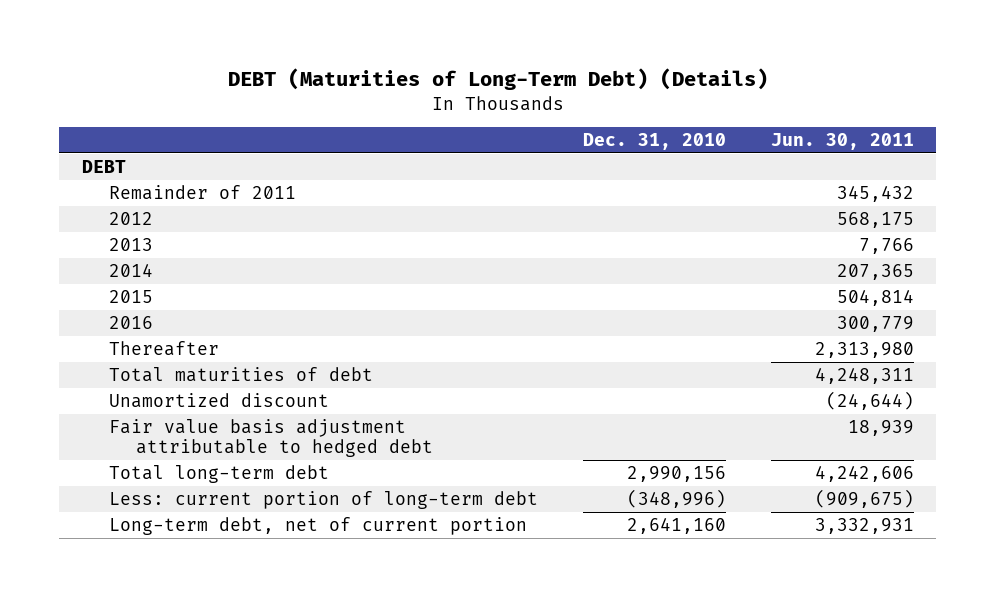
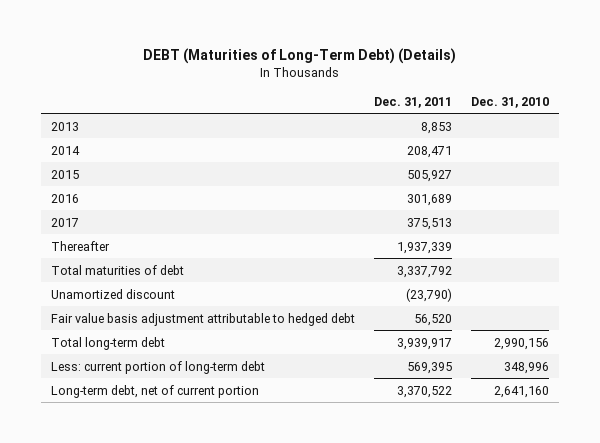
- | Dec. 31, 2010 | Jun. 30, 2011
+ | Dec. 31, 2011 | Dec. 31, 2010
- DEBT
- Remainder of 2011 | | 345,432
- 2012 | | 568,175
+ 2017 | 375,513 |
- Less: current portion of long-term debt | (348,996) | (909,675)
+ Less: current portion of long-term debt | 569,395 | 348,996

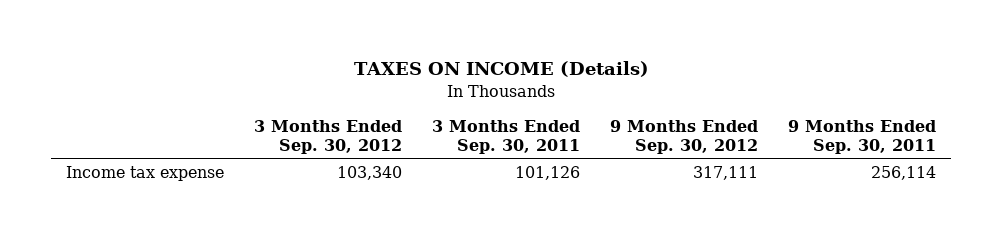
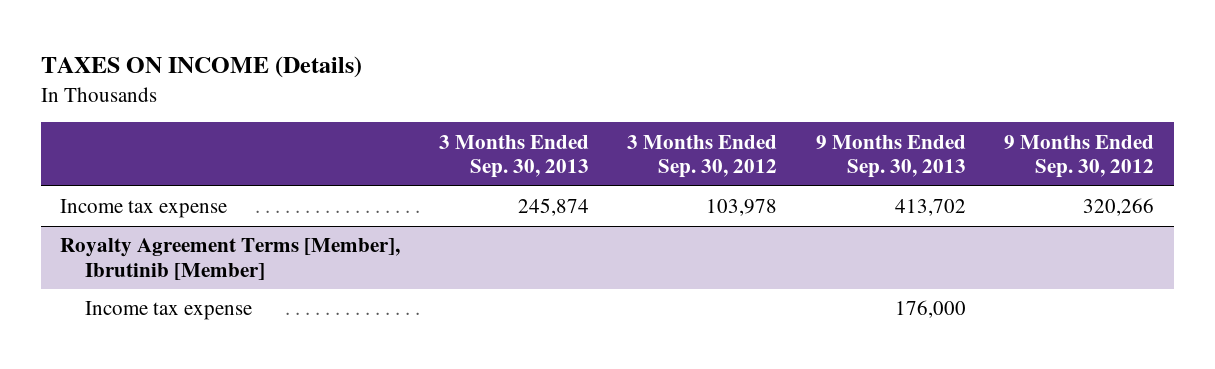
- | 3 Months Ended Sep. 30, 2012 | 3 Months Ended Sep. 30, 2011 | 9 Months Ended Sep. 30, 2012 | 9 Months Ended Sep. 30, 2011
+ | 3 Months Ended Sep. 30, 2013 | 3 Months Ended Sep. 30, 2012 | 9 Months Ended Sep. 30, 2013 | 9 Months Ended Sep. 30, 2012
- Income tax expense | 103,340 | 101,126 | 317,111 | 256,114
+ Income tax expense | 245,874 | 103,978 | 413,702 | 320,266
+ Royalty Agreement Terms [Member], Ibrutinib [Member]
+ Income tax expense | | | 176,000 |

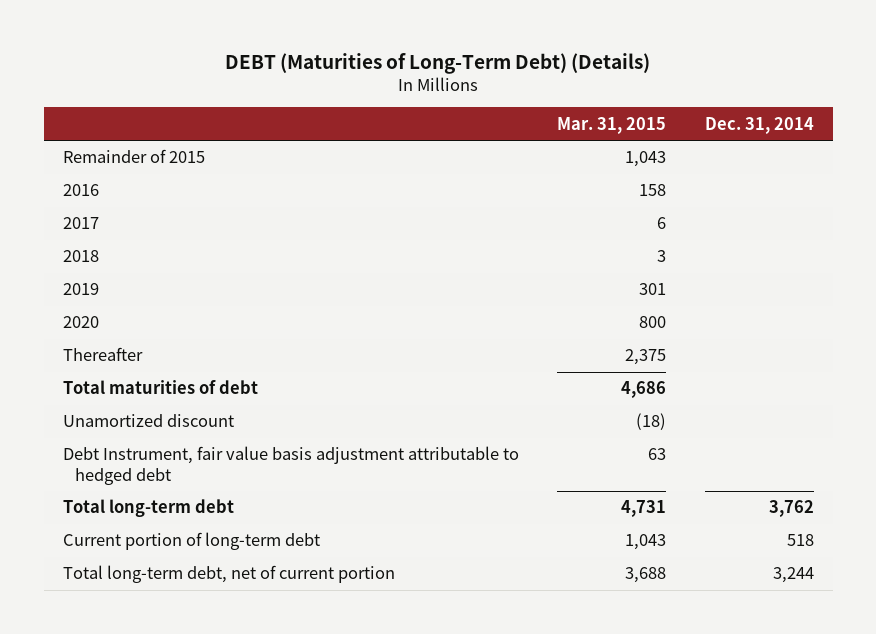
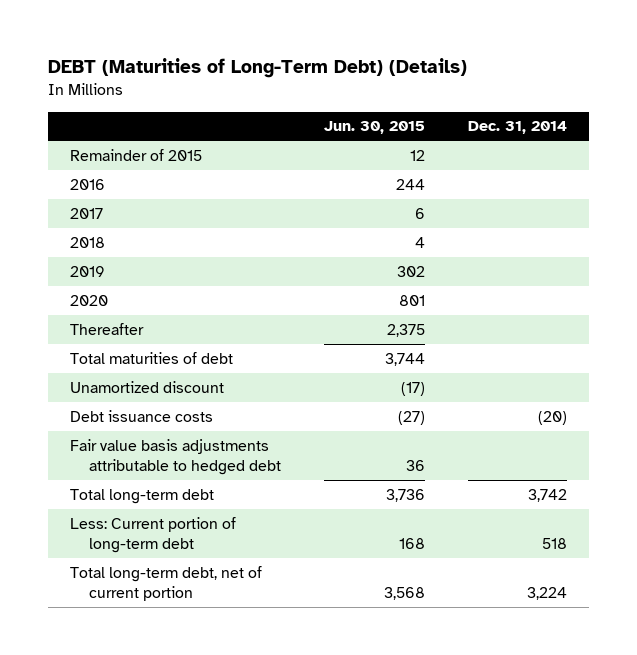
- | Mar. 31, 2015 | Dec. 31, 2014
+ | Jun. 30, 2015 | Dec. 31, 2014
- Debt Instrument, fair value basis adjustment attributable to hedged debt | 63 |
- Total long-term debt | 4,731 | 3,762
- Current portion of long-term debt | 1,043 | 518
- Total long-term debt, net of current portion | 3,688 | 3,244
+ Debt issuance costs | (27) | (20)
+ Fair value basis adjustments attributable to hedged debt | 36 |
+ Total long-term debt | 3,736 | 3,742
+ Less: Current portion of long-term debt | 168 | 518
+ Total long-term debt, net of current portion | 3,568 | 3,224

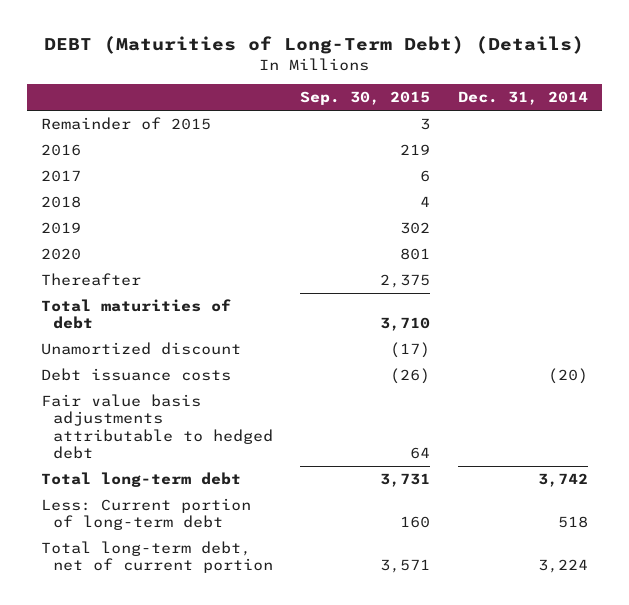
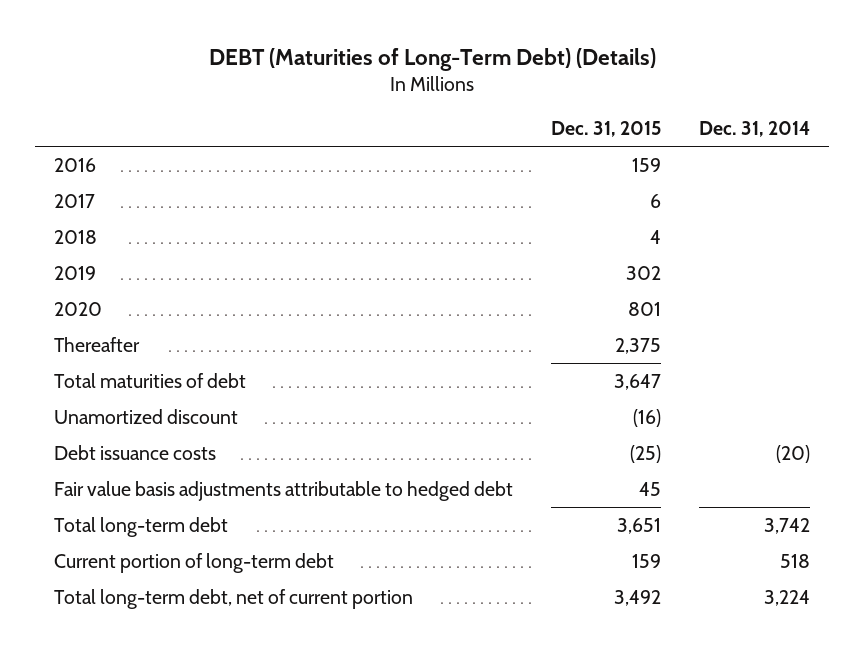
- | Sep. 30, 2015 | Dec. 31, 2014
+ | Dec. 31, 2015 | Dec. 31, 2014
- Remainder of 2015 | 3 |
- Less: Current portion of long-term debt | 160 | 518
+ Current portion of long-term debt | 159 | 518

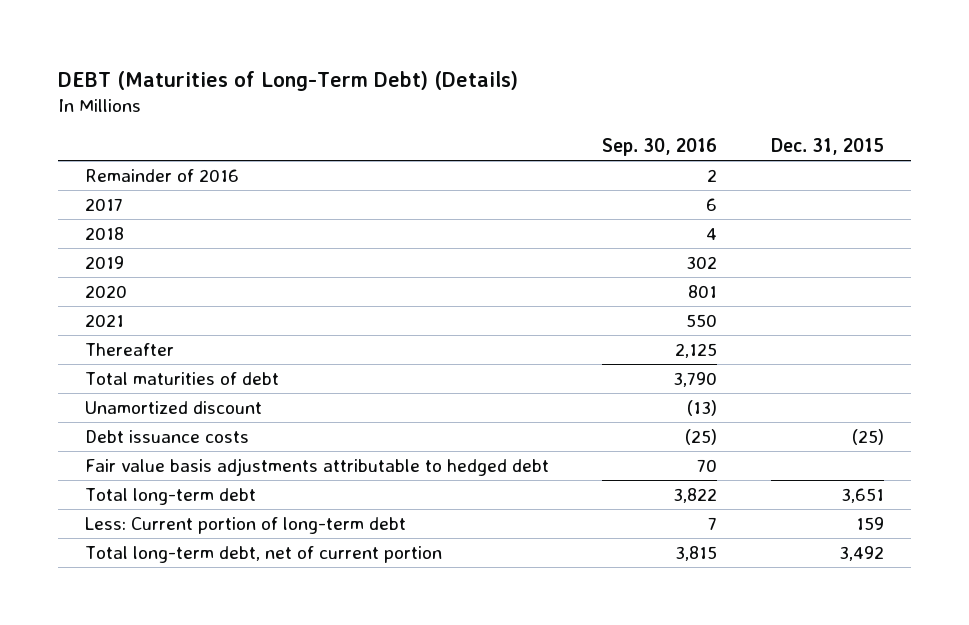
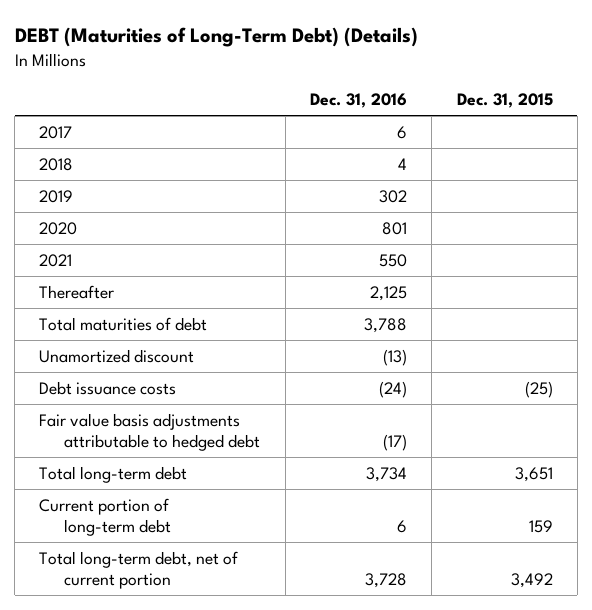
- | Sep. 30, 2016 | Dec. 31, 2015
+ | Dec. 31, 2016 | Dec. 31, 2015
- Remainder of 2016 | 2 |
- Less: Current portion of long-term debt | 7 | 159
+ Current portion of long-term debt | 6 | 159

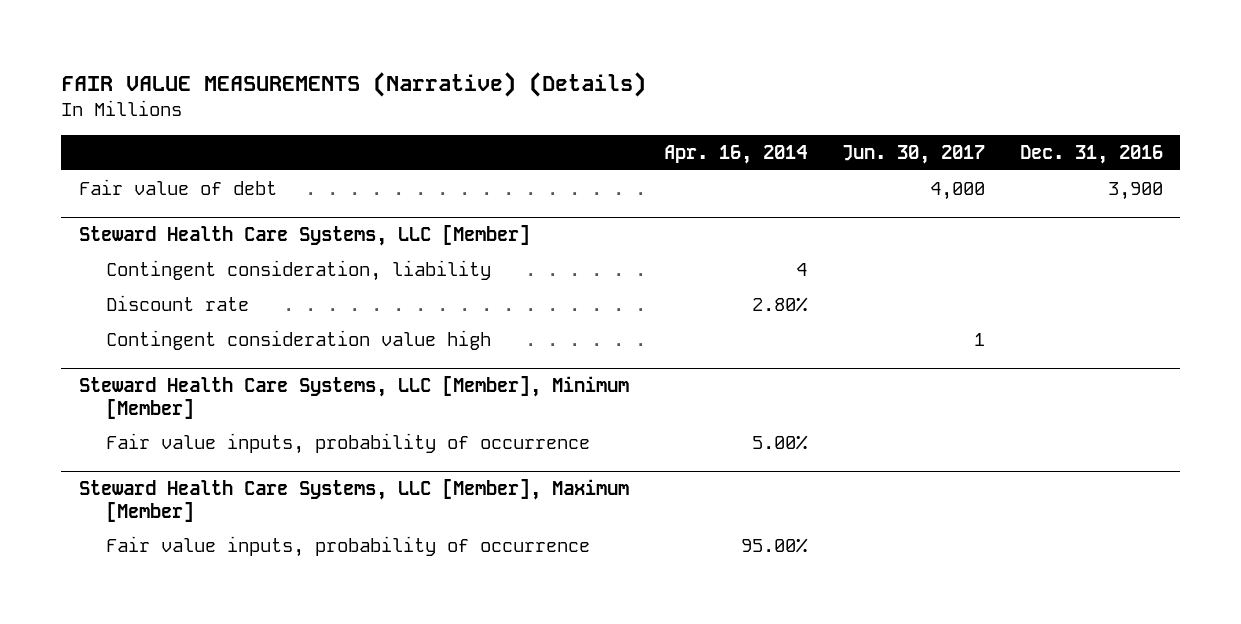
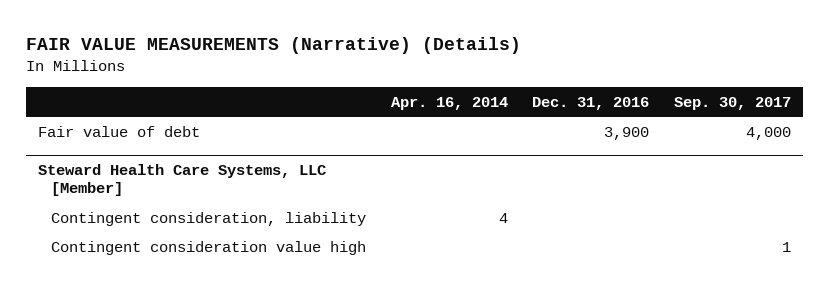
- | Apr. 16, 2014 | Jun. 30, 2017 | Dec. 31, 2016
+ | Apr. 16, 2014 | Dec. 31, 2016 | Sep. 30, 2017
@ Steward Health Care Systems, LLC [Member]
- Discount rate | 2.80% | |
- Steward Health Care Systems, LLC [Member], Minimum [Member]
- Fair value inputs, probability of occurrence | 5.00% | |
- Steward Health Care Systems, LLC [Member], Maximum [Member]
- Fair value inputs, probability of occurrence | 95.00% | |

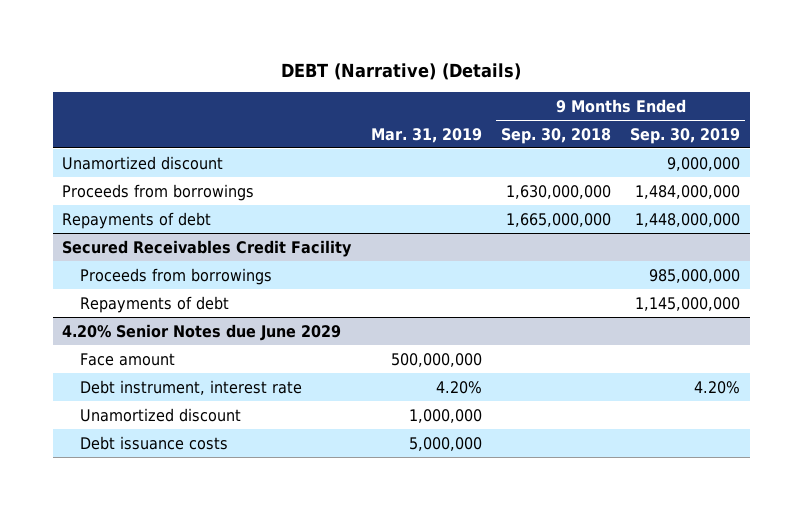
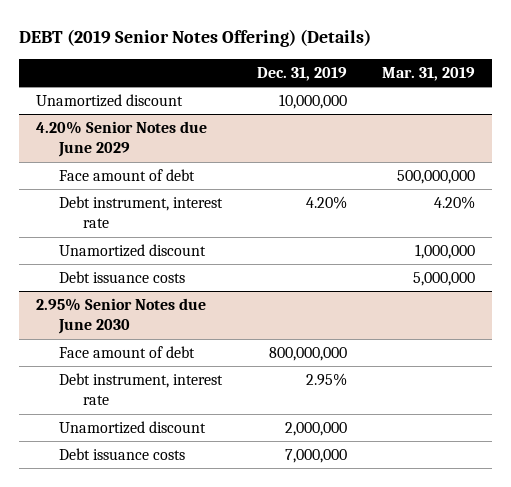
- DEBT (Narrative) (Details)
+ DEBT (2019 Senior Notes Offering) (Details)
- | Mar. 31, 2019 | 9 Months Ended Sep. 30, 2018 | 9 Months Ended Sep. 30, 2019
+ | Dec. 31, 2019 | Mar. 31, 2019
- Proceeds from borrowings | | 1,630,000,000 | 1,484,000,000
- Repayments of debt | | 1,665,000,000 | 1,448,000,000
- Secured Receivables Credit Facility
- Proceeds from borrowings | | | 985,000,000
- Repayments of debt | | | 1,145,000,000
@ 4.20% Senior Notes due June 2029
- Face amount | 500,000,000 | |
+ Face amount of debt | | 500,000,000
+ 2.95% Senior Notes due June 2030
+ Face amount of debt | 800,000,000 |
+ Debt instrument, interest rate | 2.95% |
+ Unamortized discount | 2,000,000 |
+ Debt issuance costs | 7,000,000 |

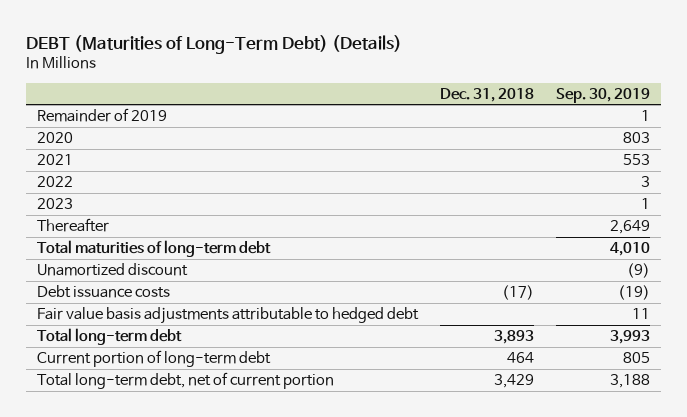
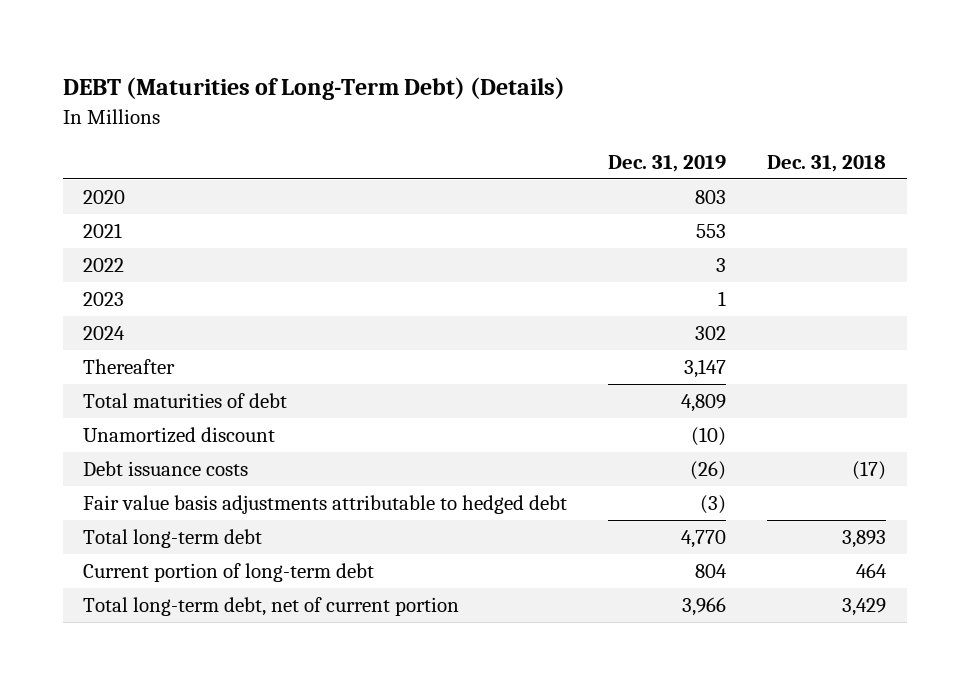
- | Dec. 31, 2018 | Sep. 30, 2019
+ | Dec. 31, 2019 | Dec. 31, 2018
- Remainder of 2019 | | 1
+ 2024 | 302 |
- Total maturities of long-term debt | | 4,010
+ Total maturities of debt | 4,809 |

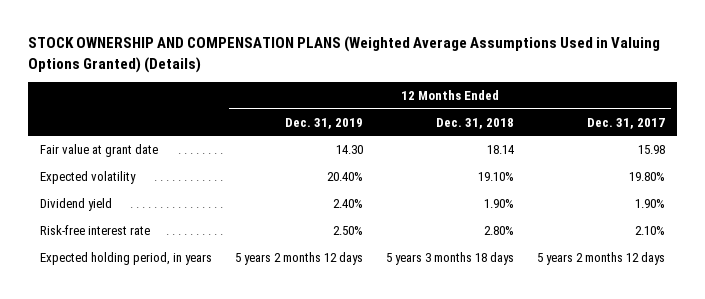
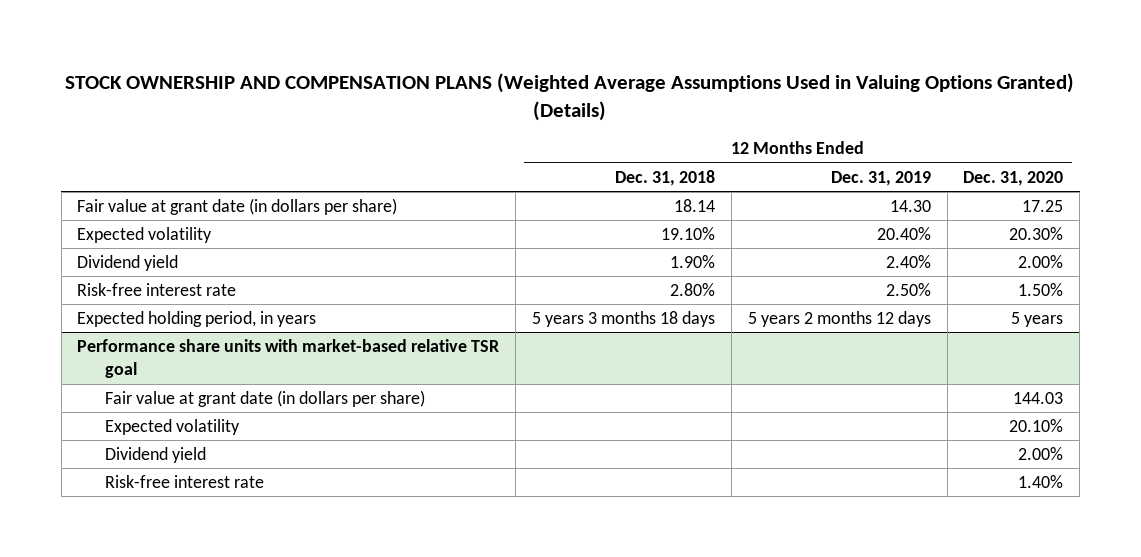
- | 12 Months Ended Dec. 31, 2019 | 12 Months Ended Dec. 31, 2018 | 12 Months Ended Dec. 31, 2017
+ | 12 Months Ended Dec. 31, 2018 | 12 Months Ended Dec. 31, 2019 | 12 Months Ended Dec. 31, 2020
- Fair value at grant date | 14.30 | 18.14 | 15.98
+ Fair value at grant date (in dollars per share) | 18.14 | 14.30 | 17.25
+ Performance share units with market-based relative TSR goal
+ Fair value at grant date (in dollars per share) | | | 144.03
+ Expected volatility | | | 20.10%
+ Dividend yield | | | 2.00%
+ Risk-free interest rate | | | 1.40%

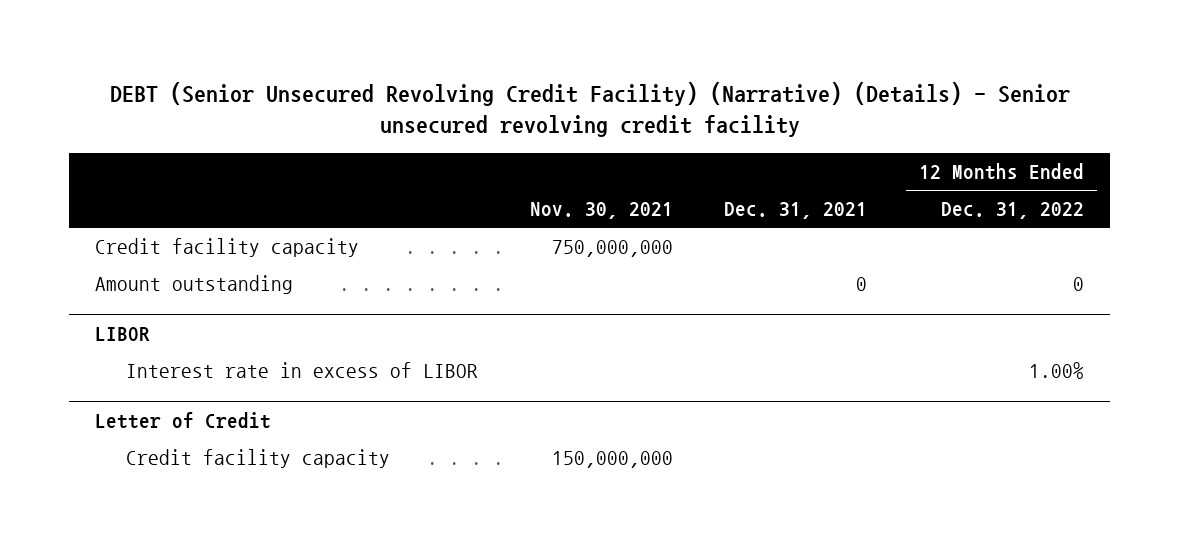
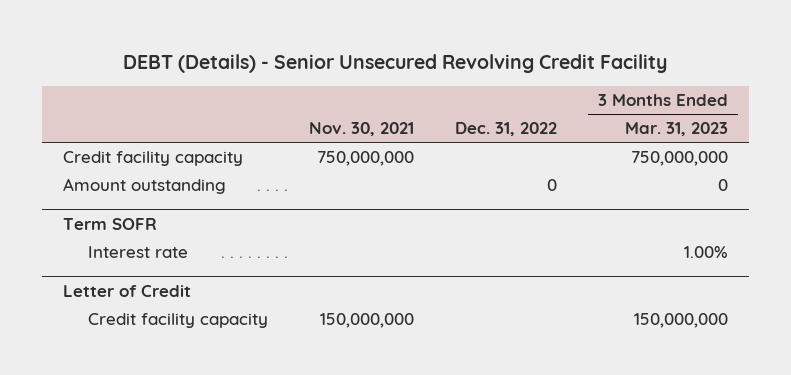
- DEBT (Senior Unsecured Revolving Credit Facility) (Narrative) (Details) - Senior unsecured revolving credit facility
+ DEBT (Details) - Senior Unsecured Revolving Credit Facility
- | Nov. 30, 2021 | Dec. 31, 2021 | 12 Months Ended Dec. 31, 2022
+ | Nov. 30, 2021 | Dec. 31, 2022 | 3 Months Ended Mar. 31, 2023
- LIBOR
- Interest rate in excess of LIBOR | | | 1.00%
+ Term SOFR
+ Interest rate | | | 1.00%

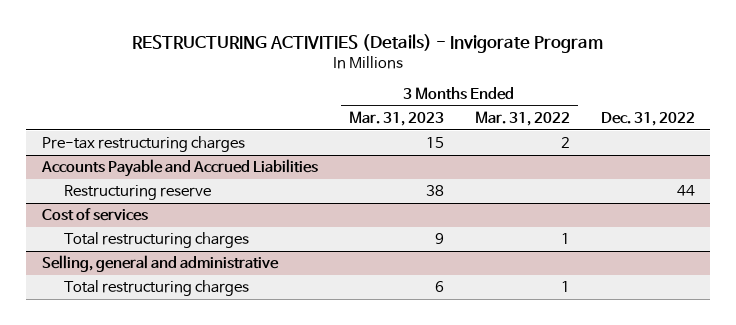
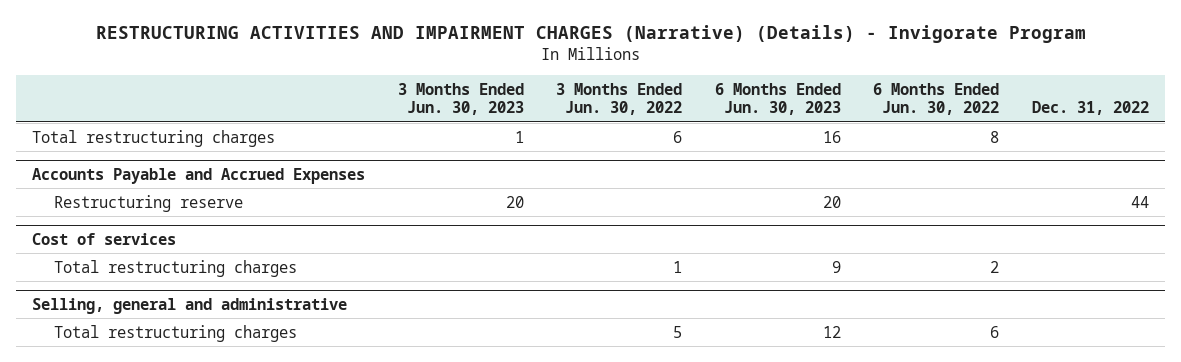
- RESTRUCTURING ACTIVITIES (Details) - Invigorate Program
+ RESTRUCTURING ACTIVITIES AND IMPAIRMENT CHARGES (Narrative) (Details) - Invigorate Program
- | 3 Months Ended Mar. 31, 2023 | 3 Months Ended Mar. 31, 2022 | Dec. 31, 2022
+ | 3 Months Ended Jun. 30, 2023 | 3 Months Ended Jun. 30, 2022 | 6 Months Ended Jun. 30, 2023 | 6 Months Ended Jun. 30, 2022 | Dec. 31, 2022
- Pre-tax restructuring charges | 15 | 2 |
- Accounts Payable and Accrued Liabilities
+ Total restructuring charges | 1 | 6 | 16 | 8 |
+ Accounts Payable and Accrued Expenses

